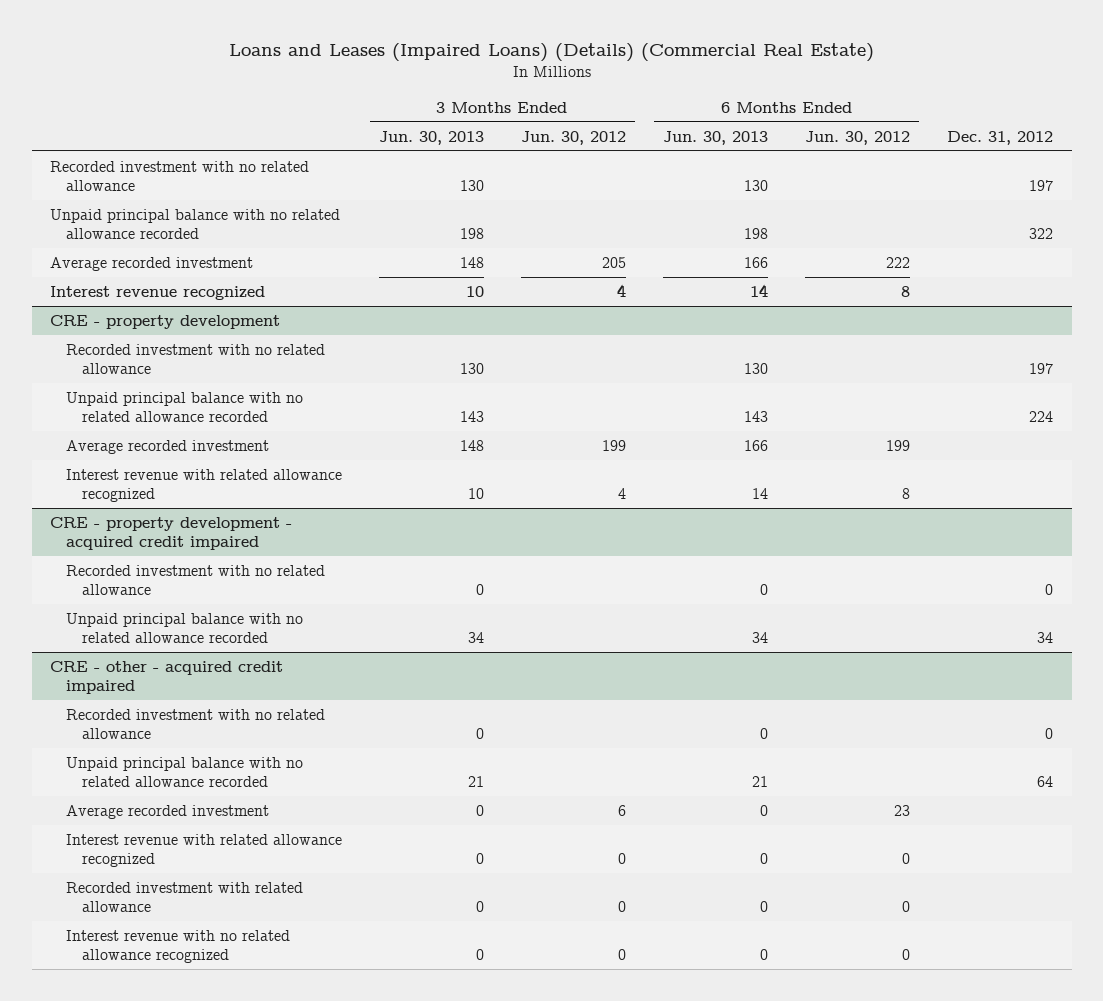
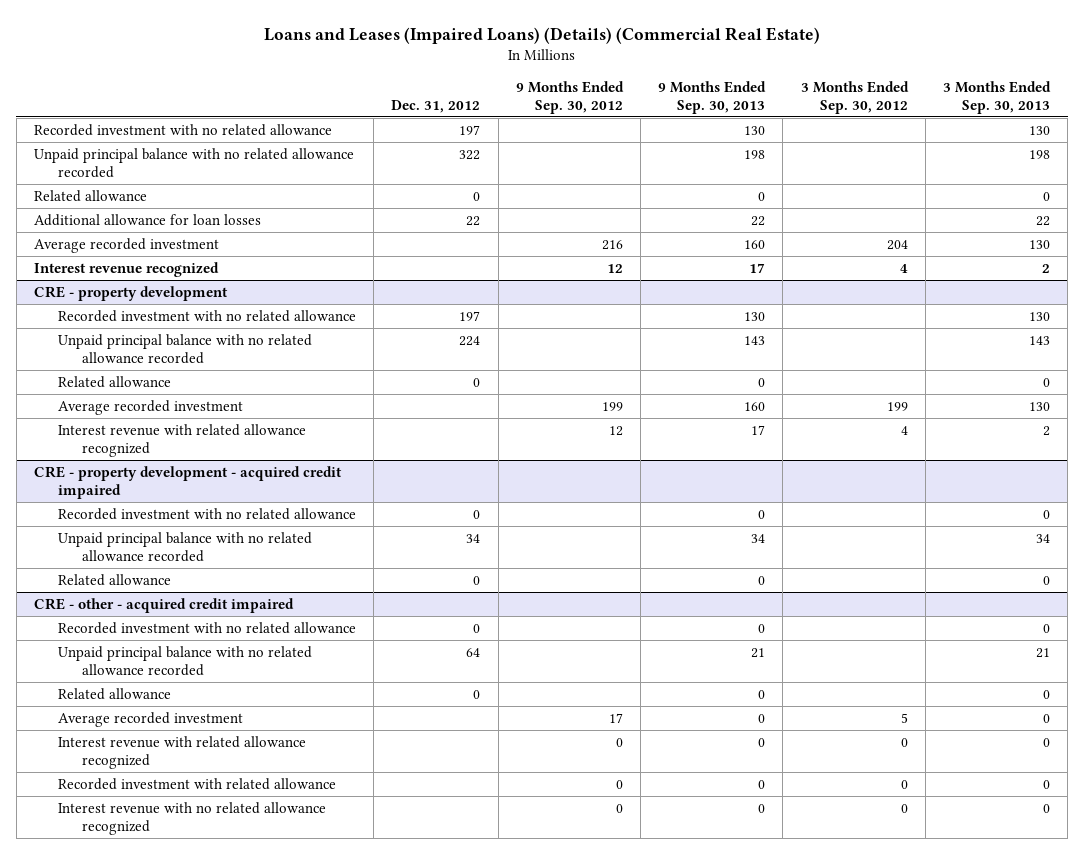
- | 3 Months Ended Jun. 30, 2013 | 3 Months Ended Jun. 30, 2012 | 6 Months Ended Jun. 30, 2013 | 6 Months Ended Jun. 30, 2012 | Dec. 31, 2012
+ | Dec. 31, 2012 | 9 Months Ended Sep. 30, 2012 | 9 Months Ended Sep. 30, 2013 | 3 Months Ended Sep. 30, 2012 | 3 Months Ended Sep. 30, 2013
+ Related allowance | 0 | | 0 | | 0
+ Additional allowance for loan losses | 22 | | 22 | | 22
@ CRE - property development
+ Related allowance | 0 | | 0 | | 0
@ CRE - property development - acquired credit impaired
+ Related allowance | 0 | | 0 | | 0
@ CRE - other - acquired credit impaired
+ Related allowance | 0 | | 0 | | 0

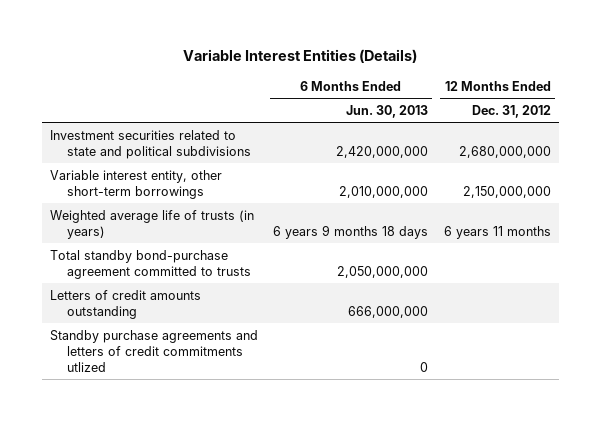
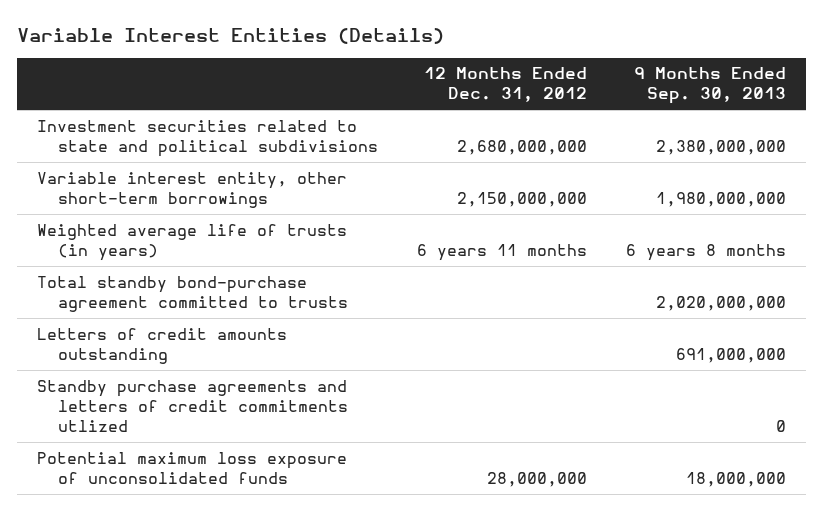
- | 6 Months Ended Jun. 30, 2013 | 12 Months Ended Dec. 31, 2012
+ | 12 Months Ended Dec. 31, 2012 | 9 Months Ended Sep. 30, 2013
+ Potential maximum loss exposure of unconsolidated funds | 28,000,000 | 18,000,000

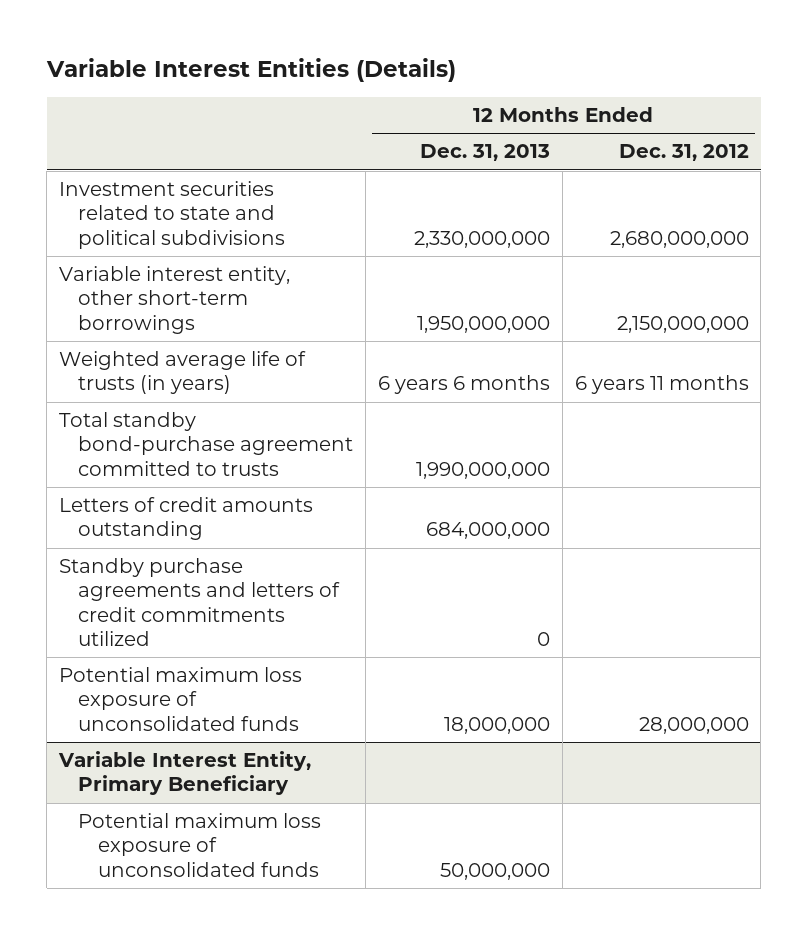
- | 12 Months Ended Dec. 31, 2012 | 9 Months Ended Sep. 30, 2013
+ | 12 Months Ended Dec. 31, 2013 | 12 Months Ended Dec. 31, 2012
- Standby purchase agreements and letters of credit commitments utlized | | 0
+ Standby purchase agreements and letters of credit commitments utilized | 0 |
+ Variable Interest Entity, Primary Beneficiary
+ Potential maximum loss exposure of unconsolidated funds | 50,000,000 |

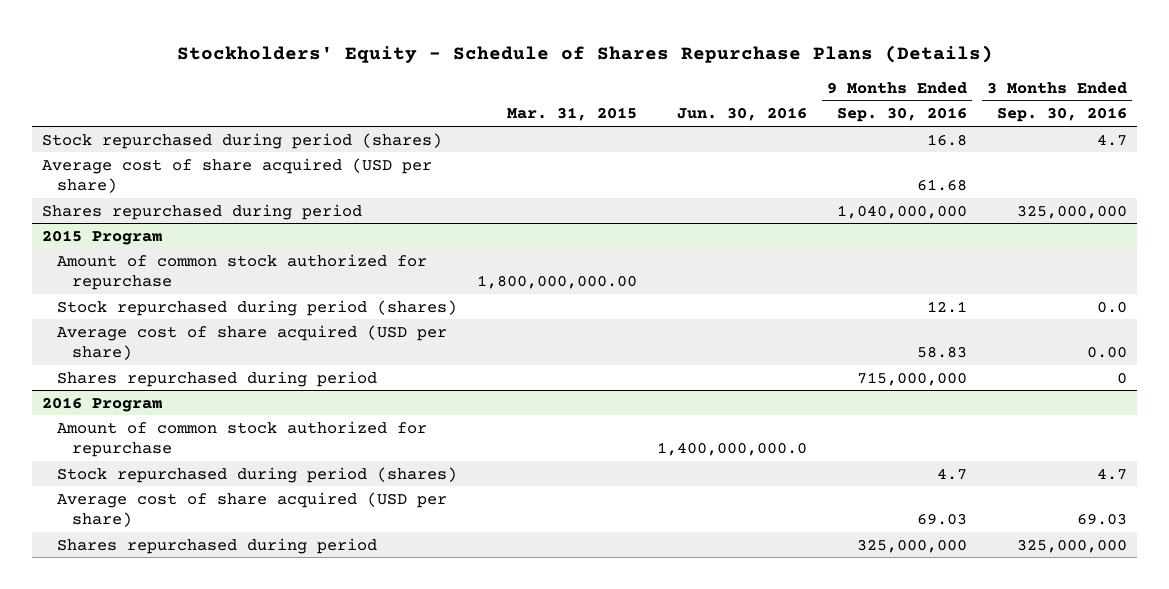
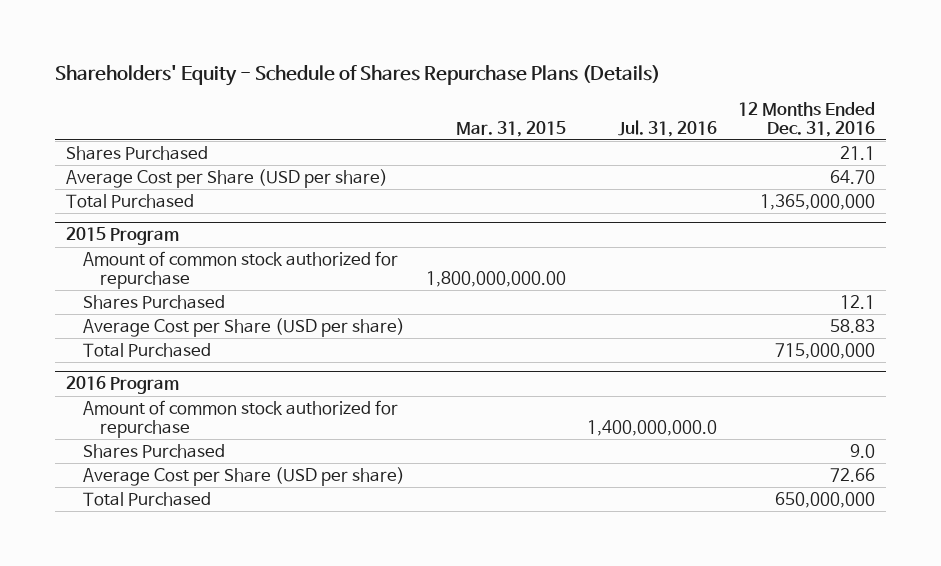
- Stockholders' Equity - Schedule of Shares Repurchase Plans (Details)
+ Shareholders' Equity - Schedule of Shares Repurchase Plans (Details)
- | Mar. 31, 2015 | Jun. 30, 2016 | 9 Months Ended Sep. 30, 2016 | 3 Months Ended Sep. 30, 2016
+ | Mar. 31, 2015 | Jul. 31, 2016 | 12 Months Ended Dec. 31, 2016
- Stock repurchased during period (shares) | | | 16.8 | 4.7
- Average cost of share acquired (USD per share) | | | 61.68 |
- Shares repurchased during period | | | 1,040,000,000 | 325,000,000
+ Shares Purchased | | | 21.1
+ Average Cost per Share (USD per share) | | | 64.70
+ Total Purchased | | | 1,365,000,000
@ 2015 Program
- Stock repurchased during period (shares) | | | 12.1 | 0.0
- Average cost of share acquired (USD per share) | | | 58.83 | 0.00
- Shares repurchased during period | | | 715,000,000 | 0
+ Shares Purchased | | | 12.1
+ Average Cost per Share (USD per share) | | | 58.83
+ Total Purchased | | | 715,000,000
@ 2016 Program
- Stock repurchased during period (shares) | | | 4.7 | 4.7
- Average cost of share acquired (USD per share) | | | 69.03 | 69.03
- Shares repurchased during period | | | 325,000,000 | 325,000,000
+ Shares Purchased | | | 9.0
+ Average Cost per Share (USD per share) | | | 72.66
+ Total Purchased | | | 650,000,000

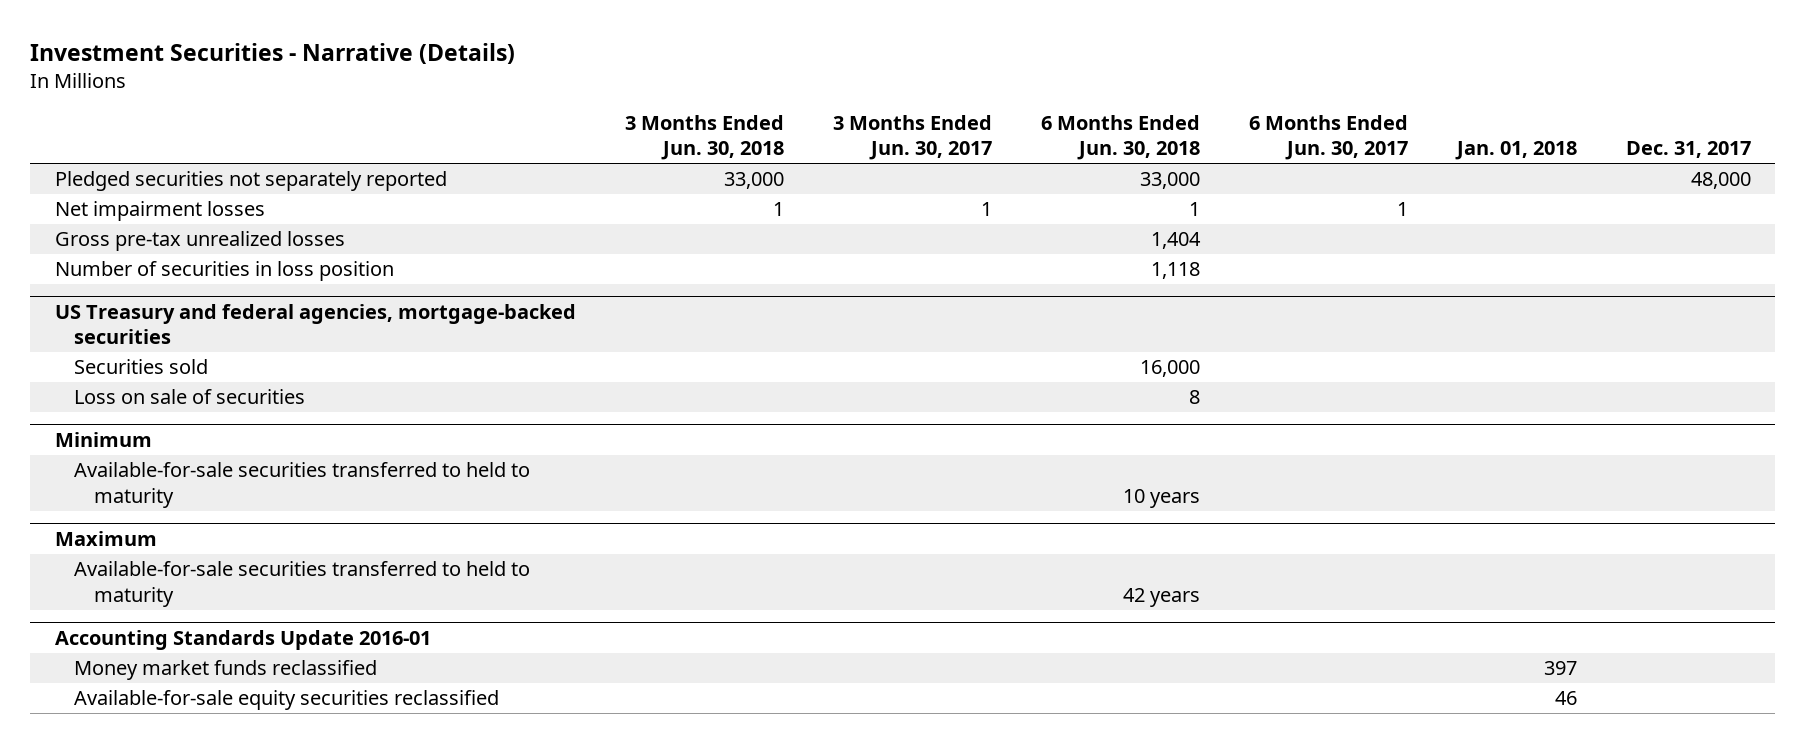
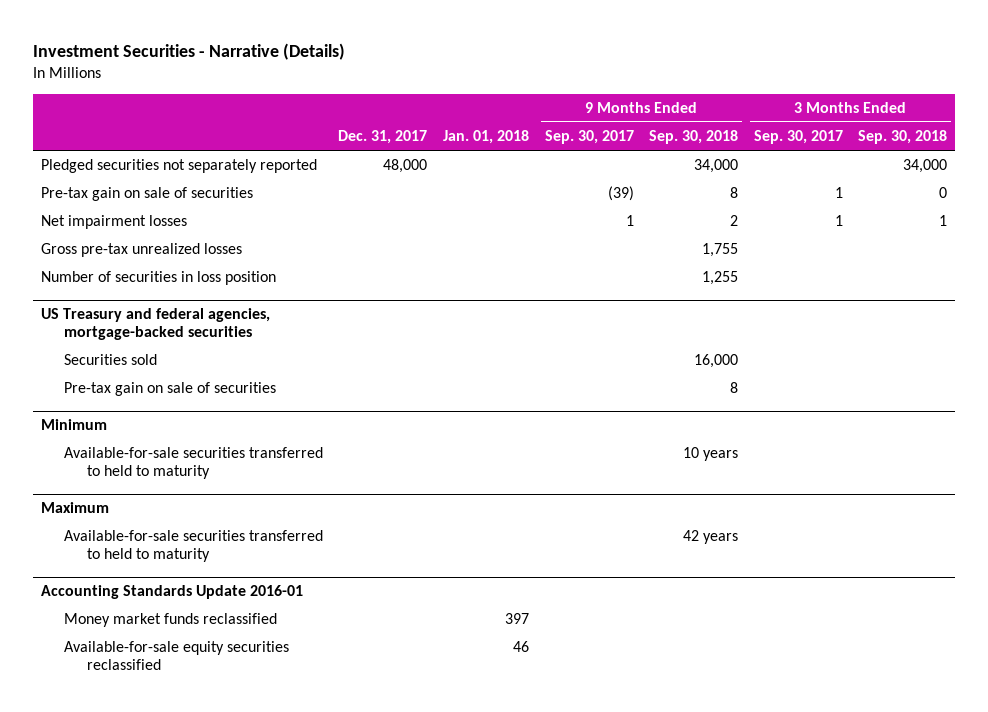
- | 3 Months Ended Jun. 30, 2018 | 3 Months Ended Jun. 30, 2017 | 6 Months Ended Jun. 30, 2018 | 6 Months Ended Jun. 30, 2017 | Jan. 01, 2018 | Dec. 31, 2017
+ | Dec. 31, 2017 | Jan. 01, 2018 | 9 Months Ended Sep. 30, 2017 | 9 Months Ended Sep. 30, 2018 | 3 Months Ended Sep. 30, 2017 | 3 Months Ended Sep. 30, 2018
+ Pre-tax gain on sale of securities | | | (39) | 8 | 1 | 0
@ US Treasury and federal agencies, mortgage-backed securities
- Loss on sale of securities | | | 8 | | |
+ Pre-tax gain on sale of securities | | | | 8 | |

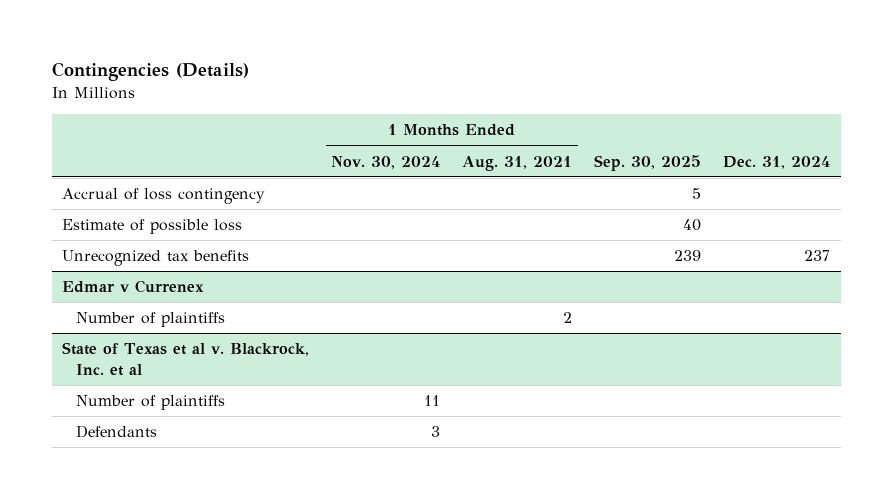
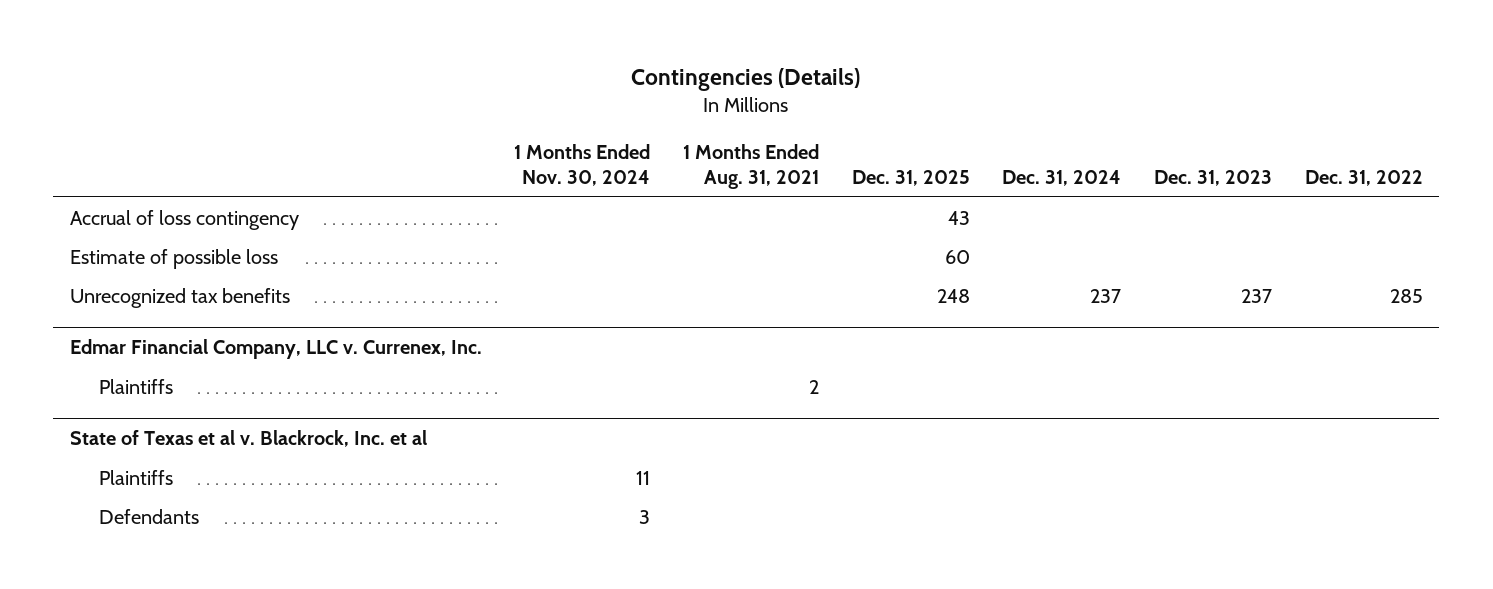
- | 1 Months Ended Nov. 30, 2024 | 1 Months Ended Aug. 31, 2021 | Sep. 30, 2025 | Dec. 31, 2024
+ | 1 Months Ended Nov. 30, 2024 | 1 Months Ended Aug. 31, 2021 | Dec. 31, 2025 | Dec. 31, 2024 | Dec. 31, 2023 | Dec. 31, 2022
- Edmar v Currenex
- Number of plaintiffs | | 2 | |
+ Edmar Financial Company, LLC v. Currenex, Inc.
+ Plaintiffs | | 2 | | | |
@ State of Texas et al v. Blackrock, Inc. et al
- Number of plaintiffs | 11 | | |
+ Plaintiffs | 11 | | | | |

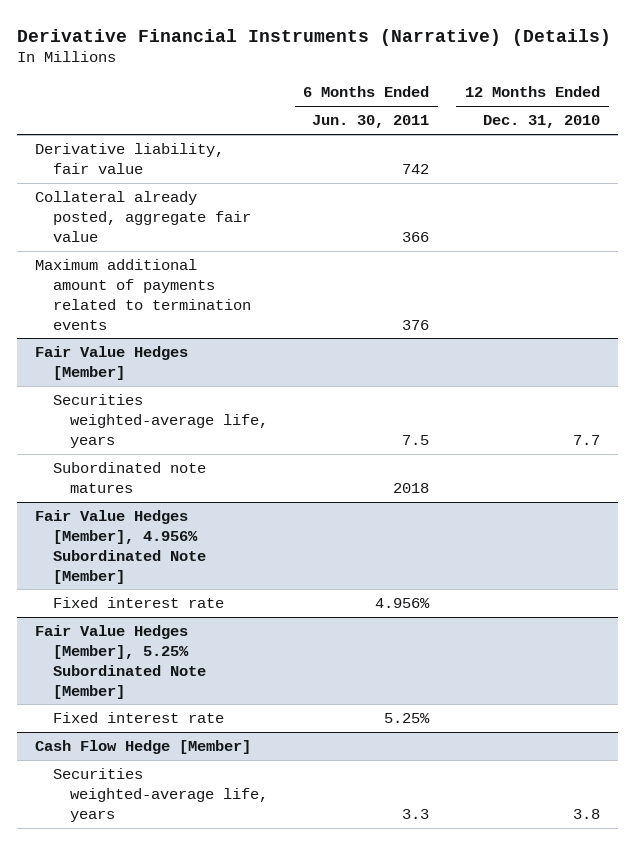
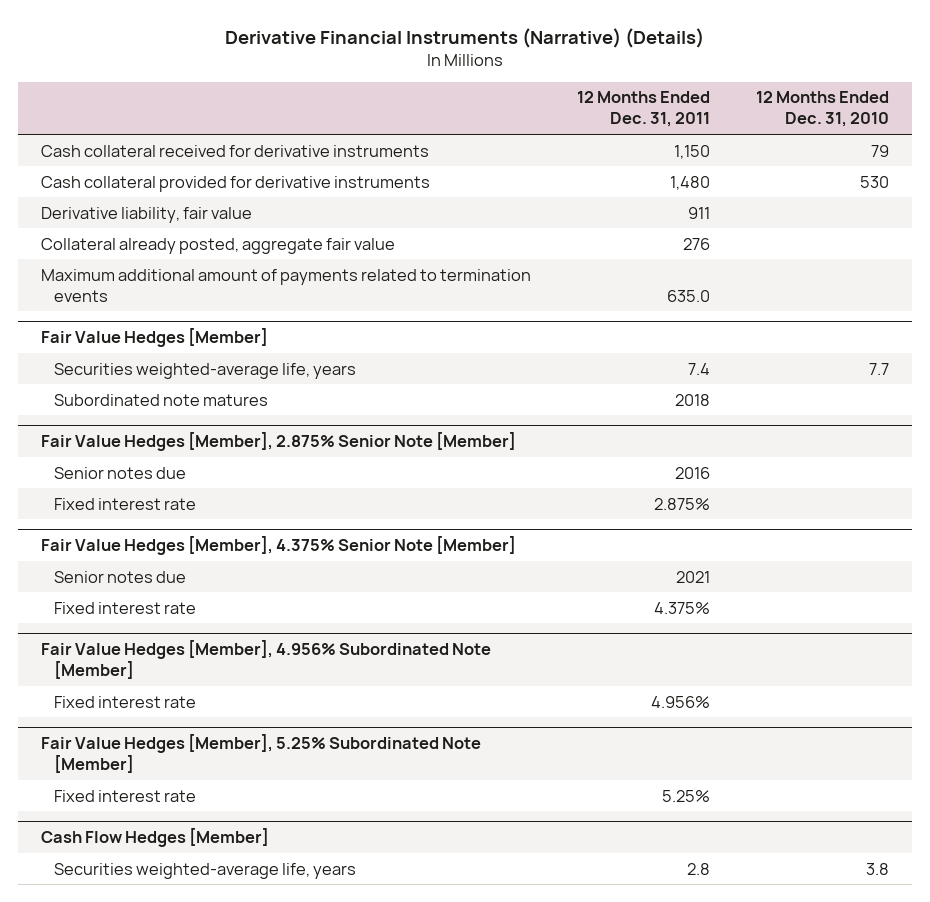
- | 6 Months Ended Jun. 30, 2011 | 12 Months Ended Dec. 31, 2010
+ | 12 Months Ended Dec. 31, 2011 | 12 Months Ended Dec. 31, 2010
+ Cash collateral received for derivative instruments | 1,150 | 79
+ Cash collateral provided for derivative instruments | 1,480 | 530
+ Fair Value Hedges [Member], 2.875% Senior Note [Member]
+ Senior notes due | 2016 |
+ Fixed interest rate | 2.875% |
+ Fair Value Hedges [Member], 4.375% Senior Note [Member]
+ Senior notes due | 2021 |
+ Fixed interest rate | 4.375% |
- Cash Flow Hedge [Member]
+ Cash Flow Hedges [Member]

